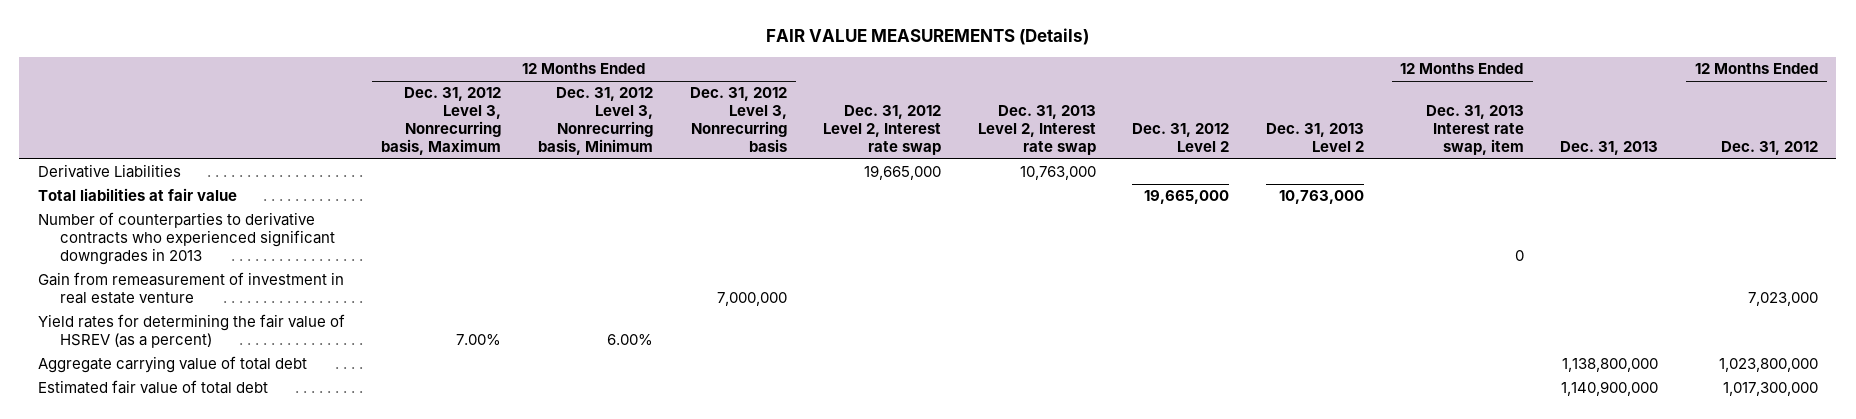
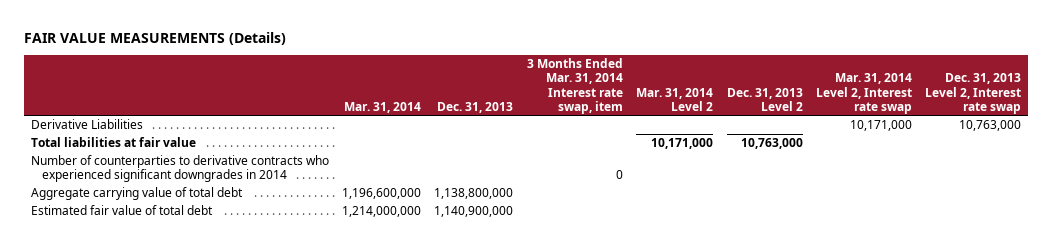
- | 12 Months Ended Dec. 31, 2012 Level 3, Nonrecurring basis, Maximum | 12 Months Ended Dec. 31, 2012 Level 3, Nonrecurring basis, Minimum | 12 Months Ended Dec. 31, 2012 Level 3, Nonrecurring basis | Dec. 31, 2012 Level 2, Interest rate swap | Dec. 31, 2013 Level 2, Interest rate swap | Dec. 31, 2012 Level 2 | Dec. 31, 2013 Level 2 | 12 Months Ended Dec. 31, 2013 Interest rate swap, item | Dec. 31, 2013 | 12 Months Ended Dec. 31, 2012
+ | Mar. 31, 2014 | Dec. 31, 2013 | 3 Months Ended Mar. 31, 2014 Interest rate swap, item | Mar. 31, 2014 Level 2 | Dec. 31, 2013 Level 2 | Mar. 31, 2014 Level 2, Interest rate swap | Dec. 31, 2013 Level 2, Interest rate swap
- Number of counterparties to derivative contracts who experienced significant downgrades in 2013 | | | | | | | | 0 | |
- Gain from remeasurement of investment in real estate venture | | | 7,000,000 | | | | | | | 7,023,000
- Yield rates for determining the fair value of HSREV (as a percent) | 7.00% | 6.00% | | | | | | | |
+ Number of counterparties to derivative contracts who experienced significant downgrades in 2014 | | | 0 | | | |

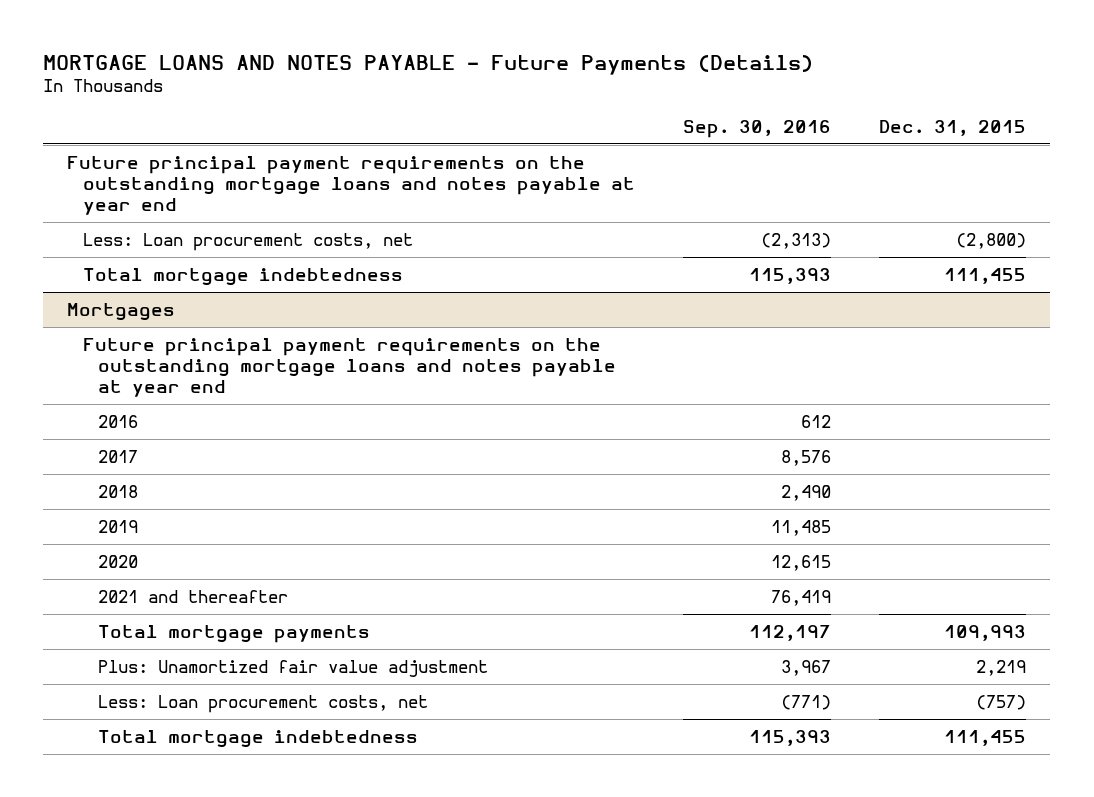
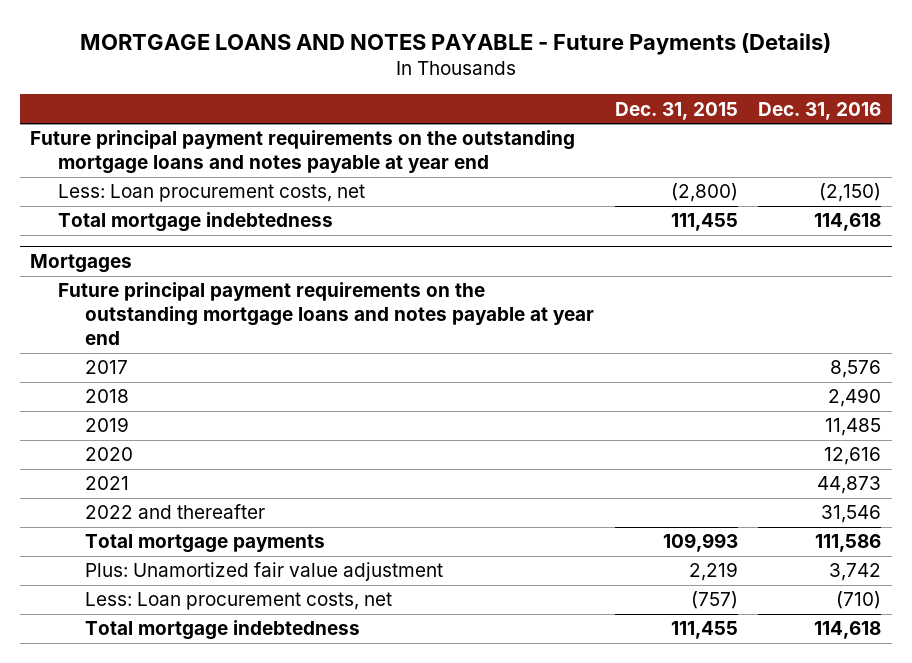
- | Sep. 30, 2016 | Dec. 31, 2015
+ | Dec. 31, 2015 | Dec. 31, 2016
@ Mortgages
- 2016 | 612 |
- 2021 and thereafter | 76,419 |
+ 2021 | | 44,873
+ 2022 and thereafter | | 31,546

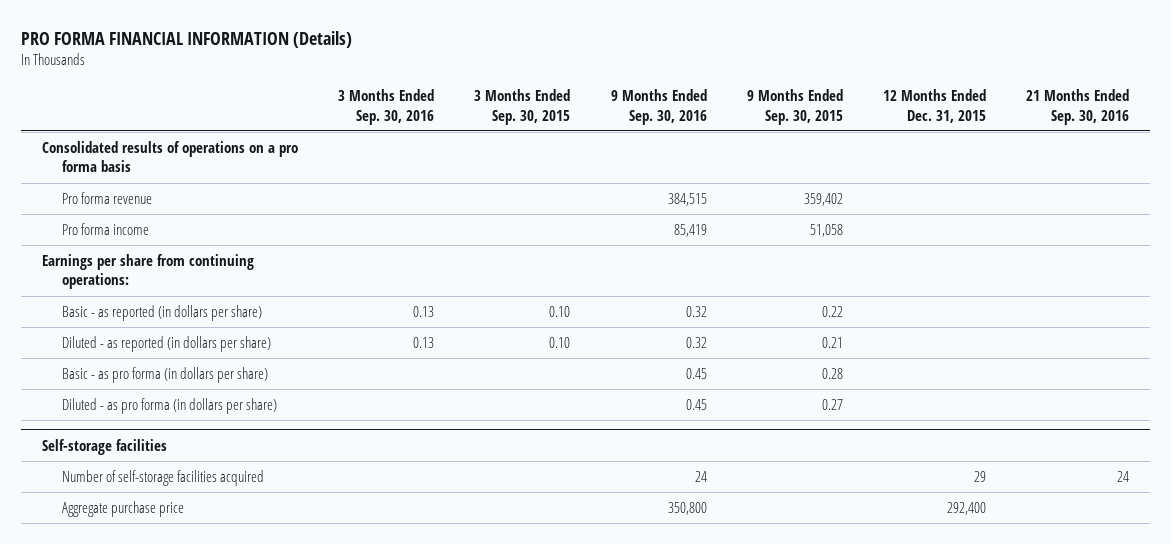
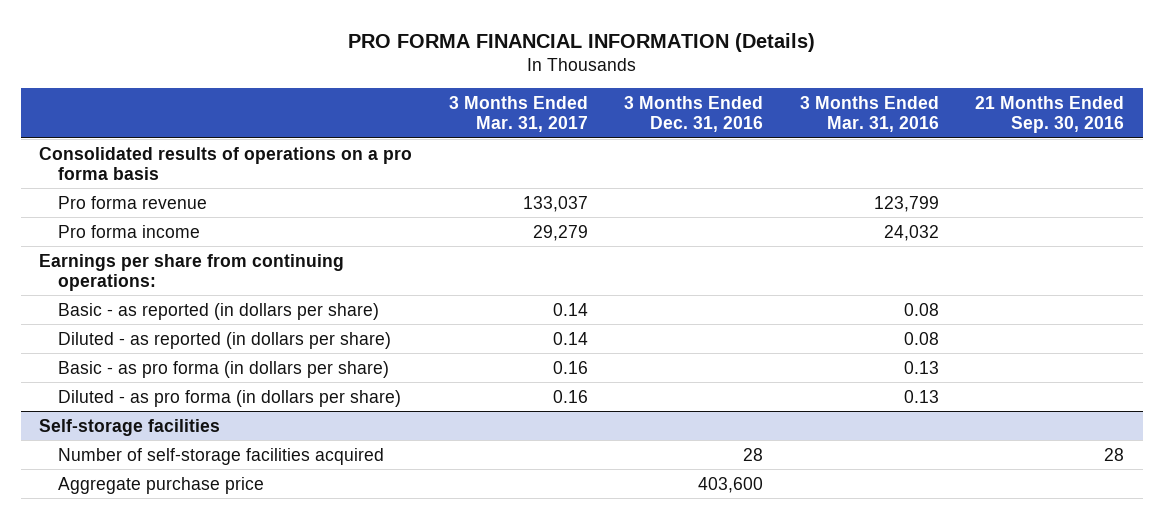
- | 3 Months Ended Sep. 30, 2016 | 3 Months Ended Sep. 30, 2015 | 9 Months Ended Sep. 30, 2016 | 9 Months Ended Sep. 30, 2015 | 12 Months Ended Dec. 31, 2015 | 21 Months Ended Sep. 30, 2016
+ | 3 Months Ended Mar. 31, 2017 | 3 Months Ended Dec. 31, 2016 | 3 Months Ended Mar. 31, 2016 | 21 Months Ended Sep. 30, 2016
@ Self-storage facilities
- Number of self-storage facilities acquired | | | 24 | | 29 | 24
+ Number of self-storage facilities acquired | | 28 | | 28

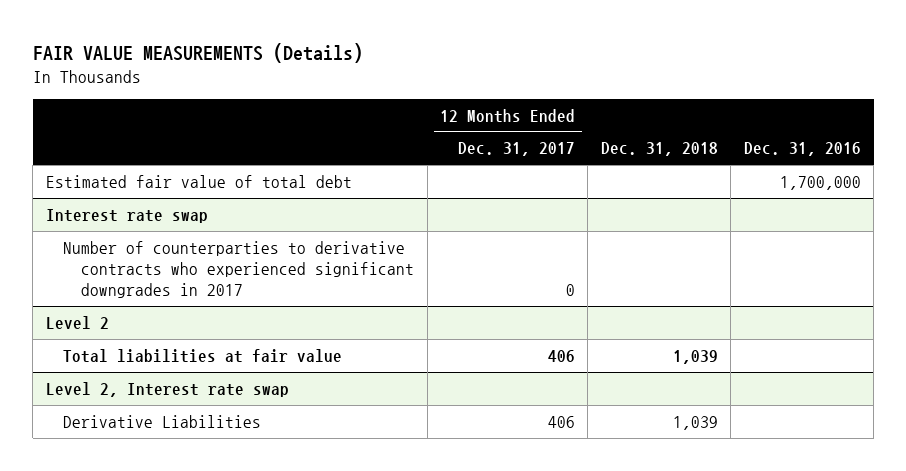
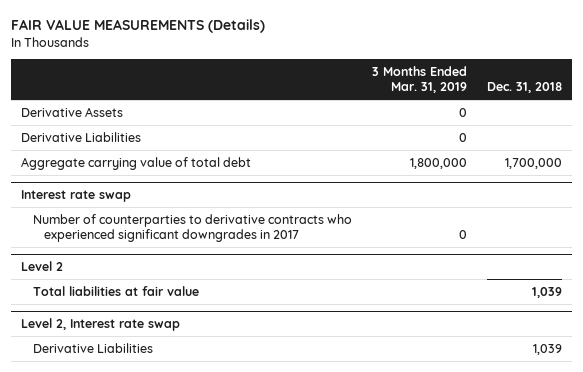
- | 12 Months Ended Dec. 31, 2017 | Dec. 31, 2018 | Dec. 31, 2016
+ | 3 Months Ended Mar. 31, 2019 | Dec. 31, 2018
- Estimated fair value of total debt | | | 1,700,000
+ Derivative Assets | 0 |
+ Derivative Liabilities | 0 |
+ Aggregate carrying value of total debt | 1,800,000 | 1,700,000

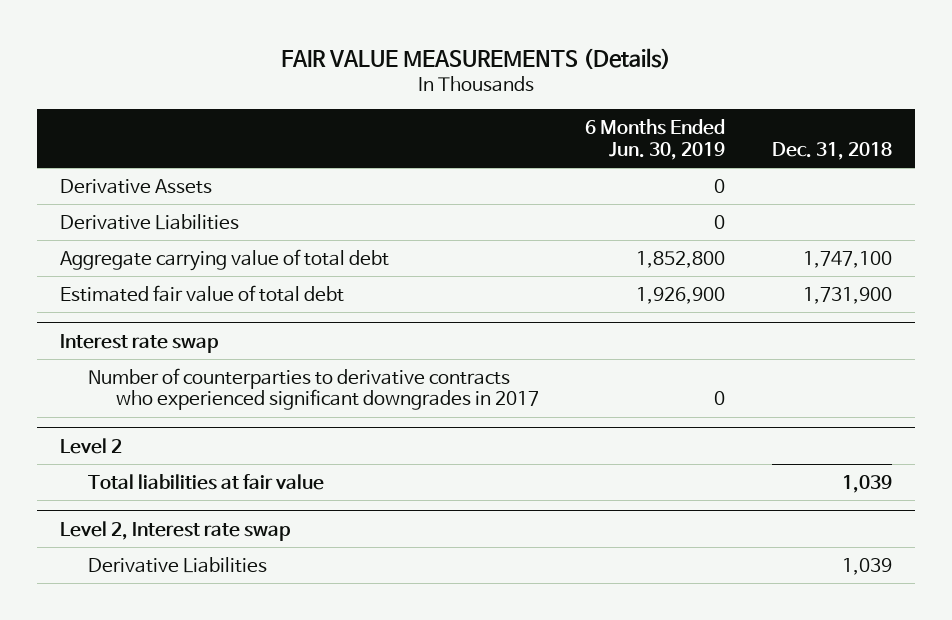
- | 3 Months Ended Mar. 31, 2019 | Dec. 31, 2018
+ | 6 Months Ended Jun. 30, 2019 | Dec. 31, 2018
- Aggregate carrying value of total debt | 1,800,000 | 1,700,000
+ Aggregate carrying value of total debt | 1,852,800 | 1,747,100
+ Estimated fair value of total debt | 1,926,900 | 1,731,900

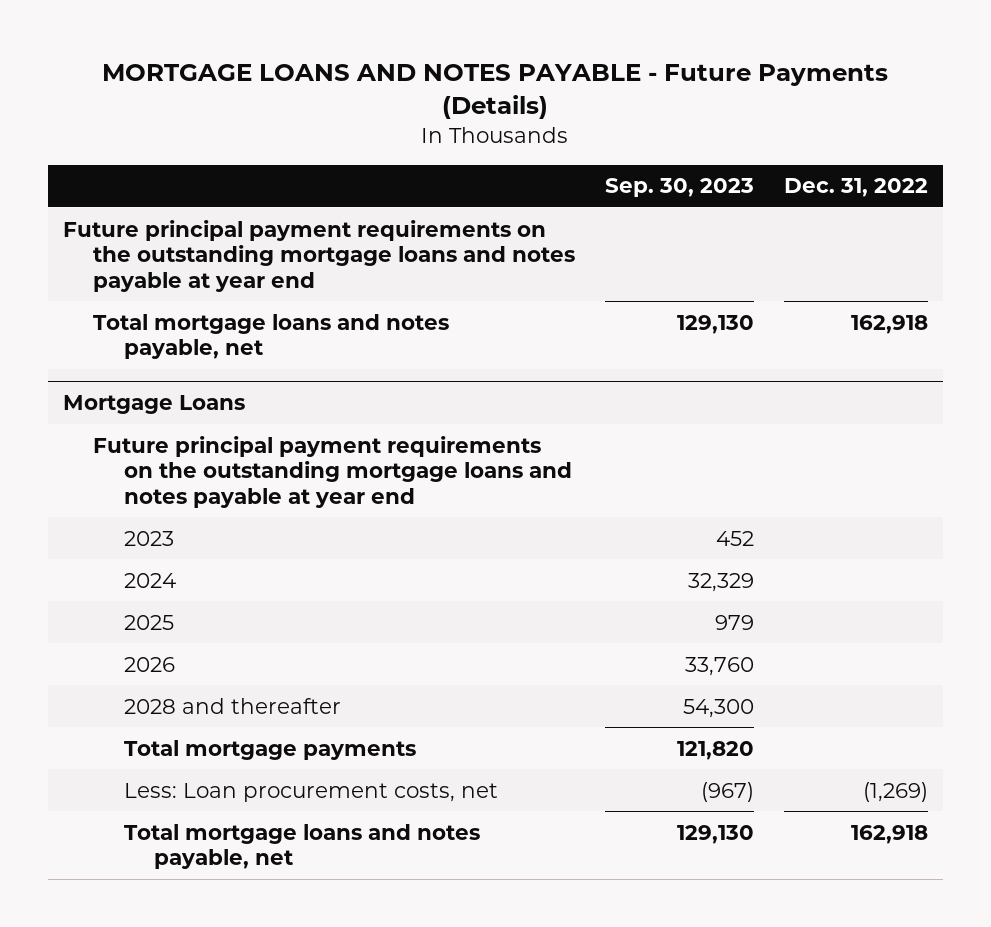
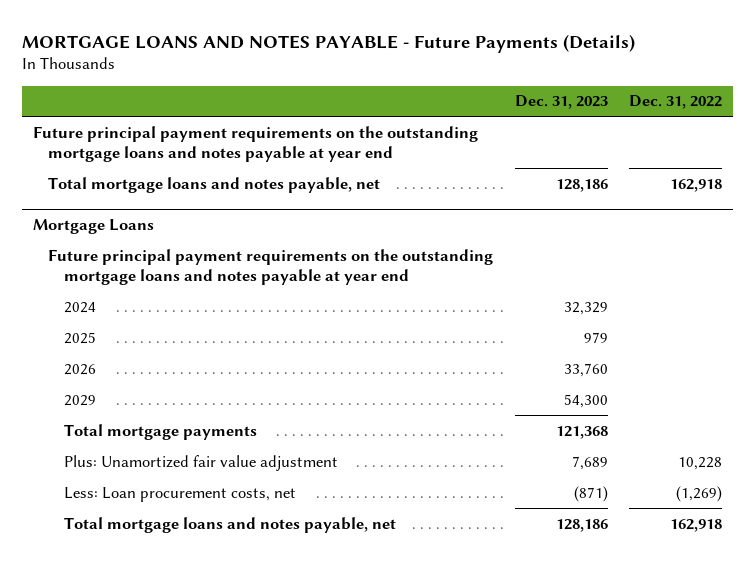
- | Sep. 30, 2023 | Dec. 31, 2022
+ | Dec. 31, 2023 | Dec. 31, 2022
@ Mortgage Loans
- 2023 | 452 |
- 2028 and thereafter | 54,300 |
+ 2029 | 54,300 |
+ Plus: Unamortized fair value adjustment | 7,689 | 10,228

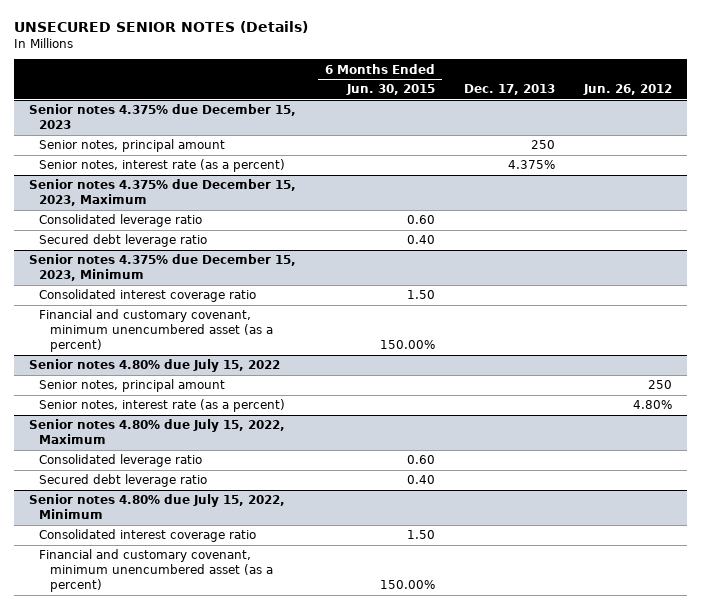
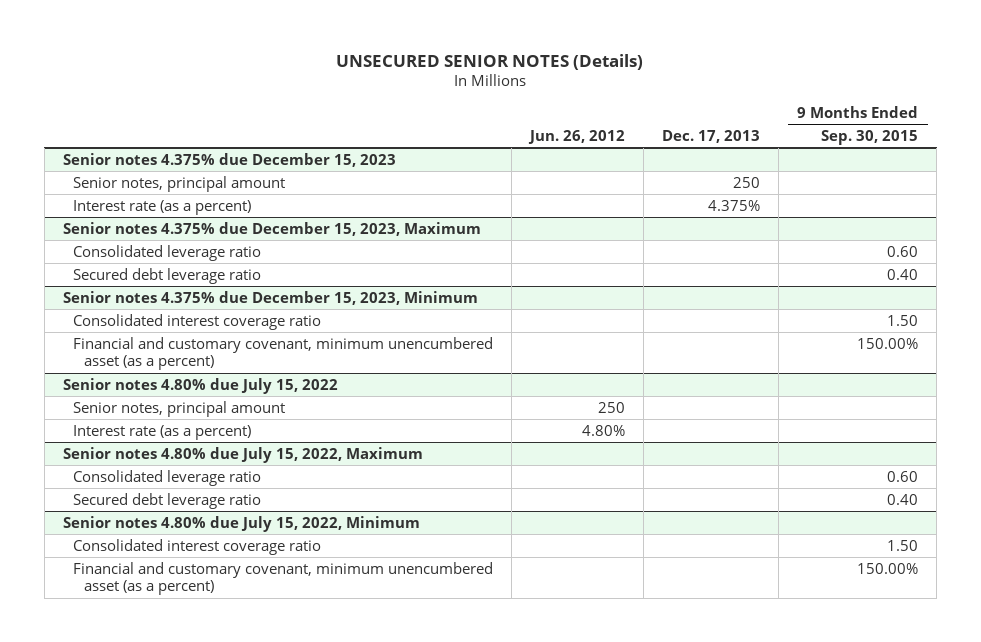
- | 6 Months Ended Jun. 30, 2015 | Dec. 17, 2013 | Jun. 26, 2012
+ | Jun. 26, 2012 | Dec. 17, 2013 | 9 Months Ended Sep. 30, 2015
@ Senior notes 4.375% due December 15, 2023
- Senior notes, interest rate (as a percent) | | 4.375% |
+ Interest rate (as a percent) | | 4.375% |
@ Senior notes 4.80% due July 15, 2022
- Senior notes, interest rate (as a percent) | | | 4.80%
+ Interest rate (as a percent) | 4.80% | |

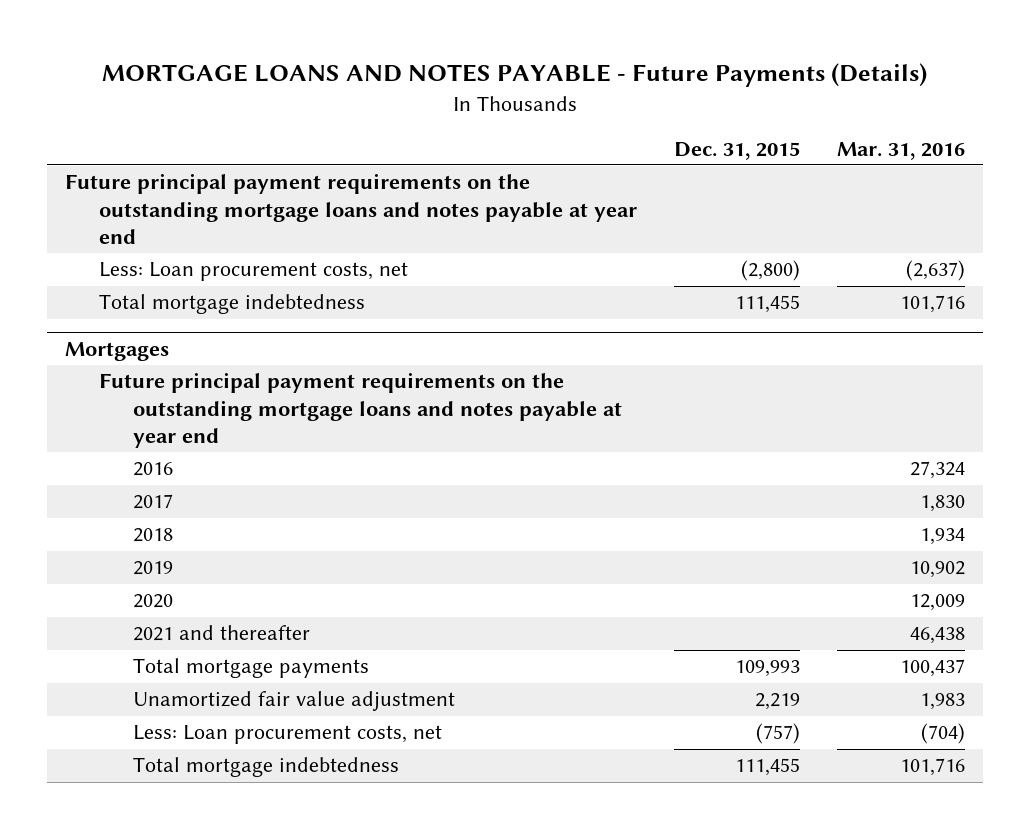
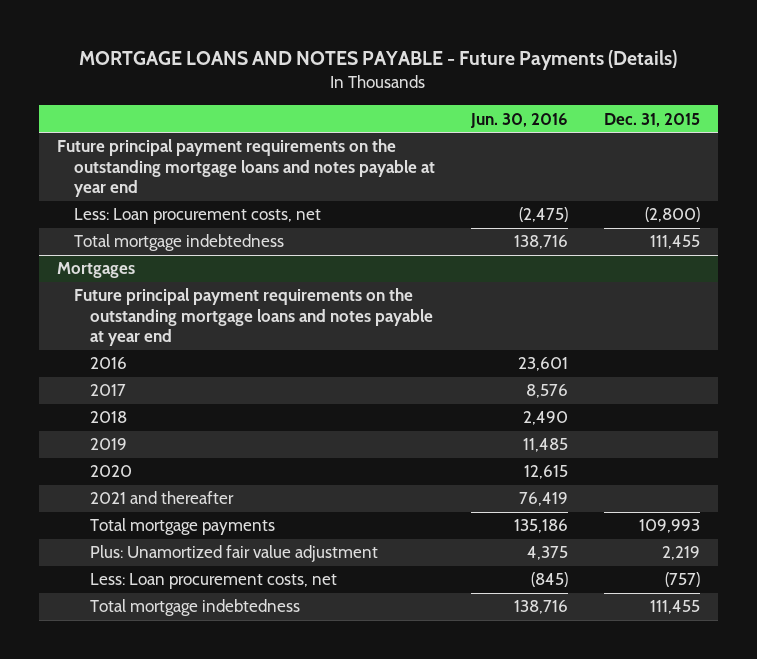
- | Dec. 31, 2015 | Mar. 31, 2016
+ | Jun. 30, 2016 | Dec. 31, 2015
@ Mortgages
- Unamortized fair value adjustment | 2,219 | 1,983
+ Plus: Unamortized fair value adjustment | 4,375 | 2,219

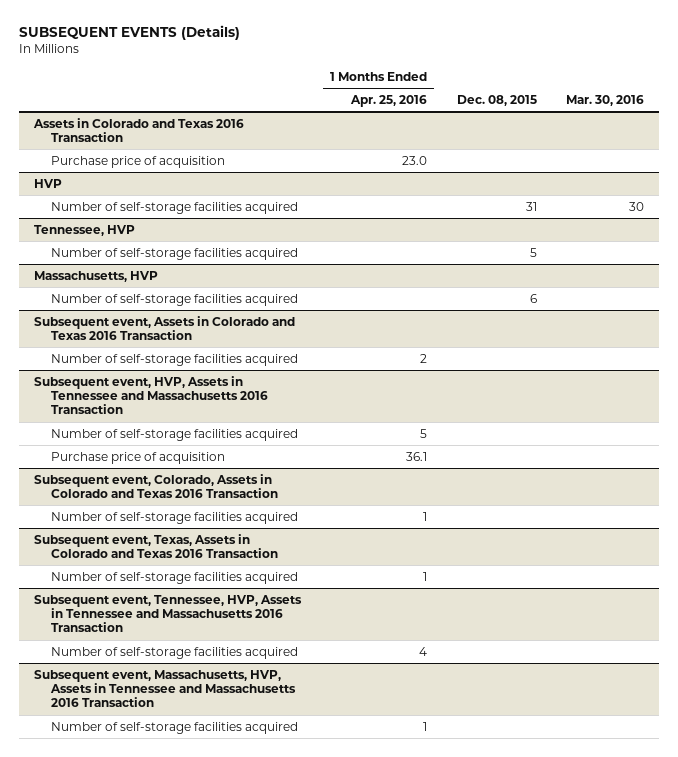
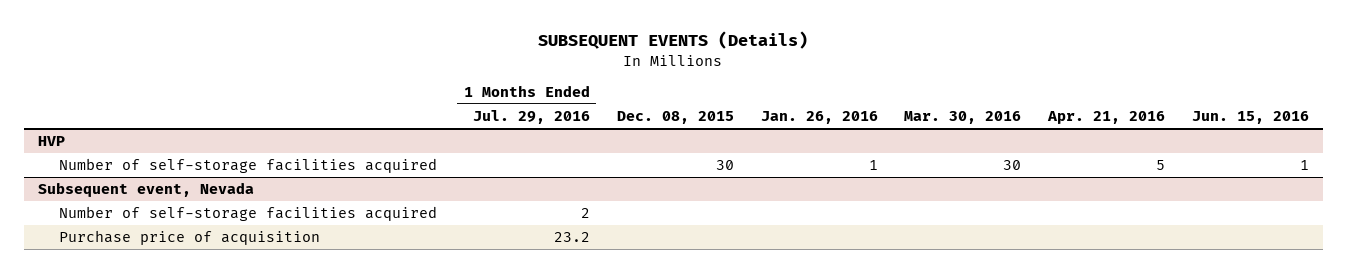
- | 1 Months Ended Apr. 25, 2016 | Dec. 08, 2015 | Mar. 30, 2016
+ | 1 Months Ended Jul. 29, 2016 | Dec. 08, 2015 | Jan. 26, 2016 | Mar. 30, 2016 | Apr. 21, 2016 | Jun. 15, 2016
- Assets in Colorado and Texas 2016 Transaction
- Purchase price of acquisition | 23.0 | |
@ HVP
- Number of self-storage facilities acquired | | 31 | 30
- Tennessee, HVP
- Number of self-storage facilities acquired | | 5 |
- Massachusetts, HVP
- Number of self-storage facilities acquired | | 6 |
- Subsequent event, Assets in Colorado and Texas 2016 Transaction
- Number of self-storage facilities acquired | 2 | |
- Subsequent event, HVP, Assets in Tennessee and Massachusetts 2016 Transaction
- Number of self-storage facilities acquired | 5 | |
- Purchase price of acquisition | 36.1 | |
- Subsequent event, Colorado, Assets in Colorado and Texas 2016 Transaction
- Number of self-storage facilities acquired | 1 | |
- Subsequent event, Texas, Assets in Colorado and Texas 2016 Transaction
- Number of self-storage facilities acquired | 1 | |
- Subsequent event, Tennessee, HVP, Assets in Tennessee and Massachusetts 2016 Transaction
- Number of self-storage facilities acquired | 4 | |
- Subsequent event, Massachusetts, HVP, Assets in Tennessee and Massachusetts 2016 Transaction
- Number of self-storage facilities acquired | 1 | |
@ HVP
+ Number of self-storage facilities acquired | | 30 | 1 | 30 | 5 | 1
+ Subsequent event, Nevada
+ Number of self-storage facilities acquired | 2 | | | | |
+ Purchase price of acquisition | 23.2 | | | | |

